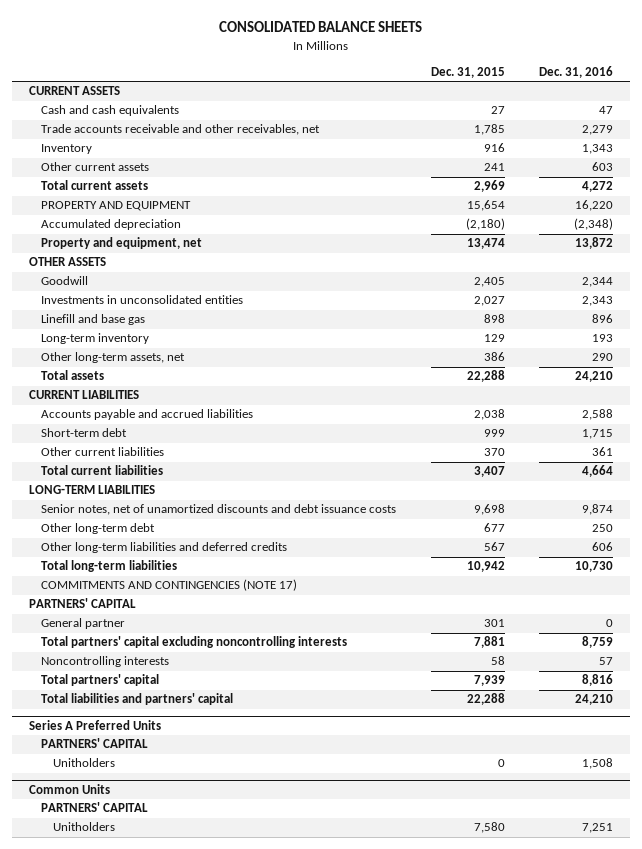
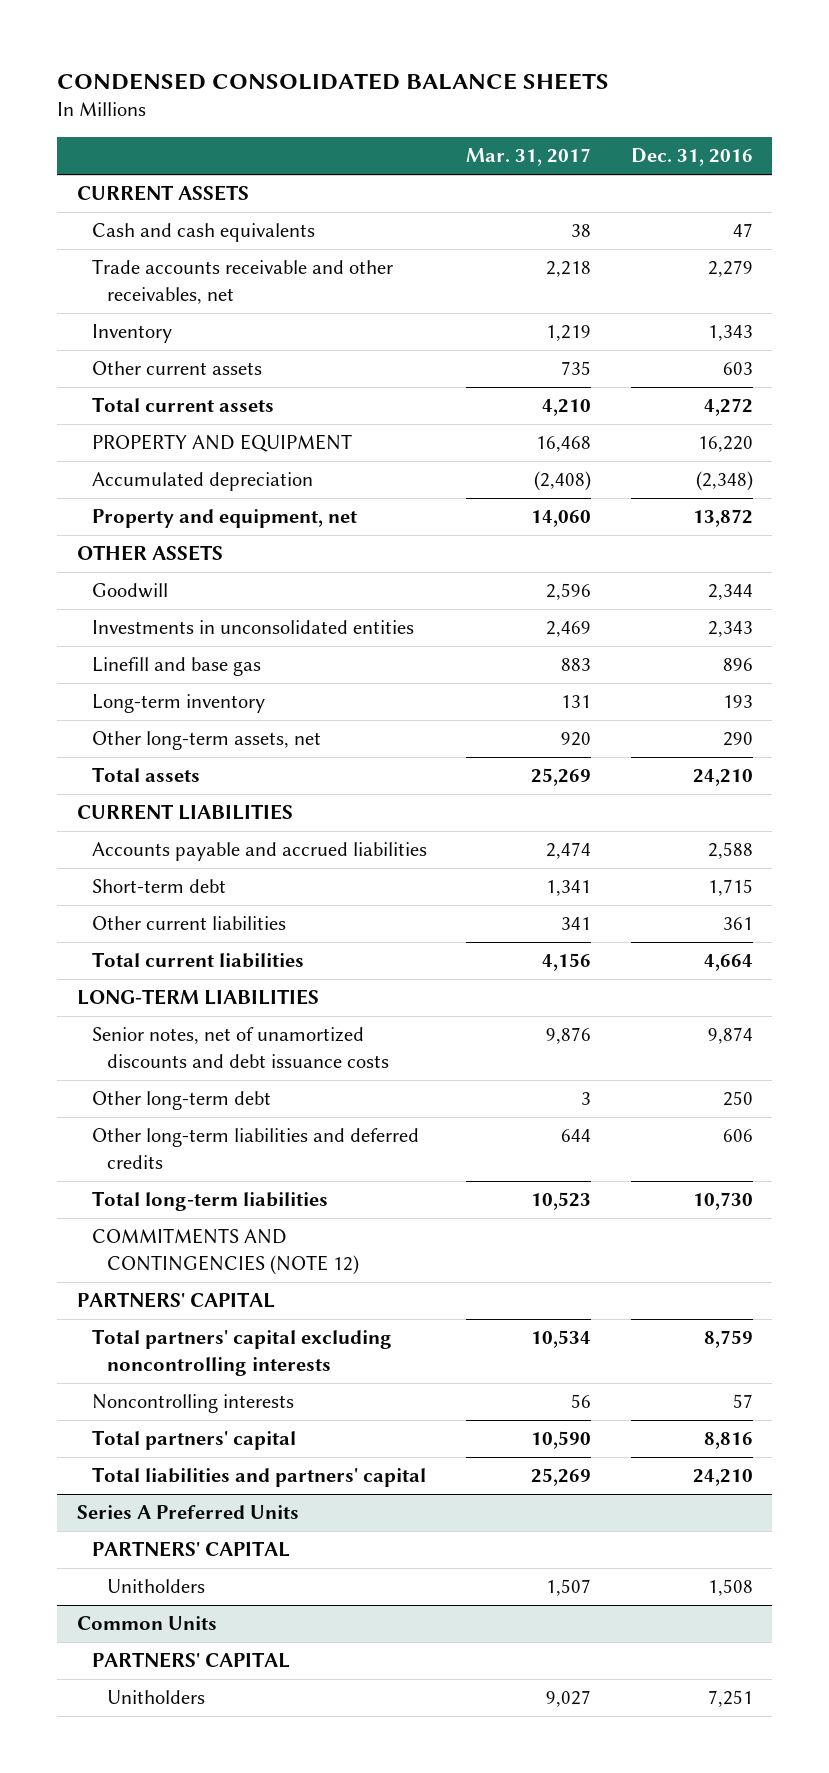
- CONSOLIDATED BALANCE SHEETS
+ CONDENSED CONSOLIDATED BALANCE SHEETS
- | Dec. 31, 2015 | Dec. 31, 2016
+ | Mar. 31, 2017 | Dec. 31, 2016
- COMMITMENTS AND CONTINGENCIES (NOTE 17)
+ COMMITMENTS AND CONTINGENCIES (NOTE 12)
- General partner | 301 | 0

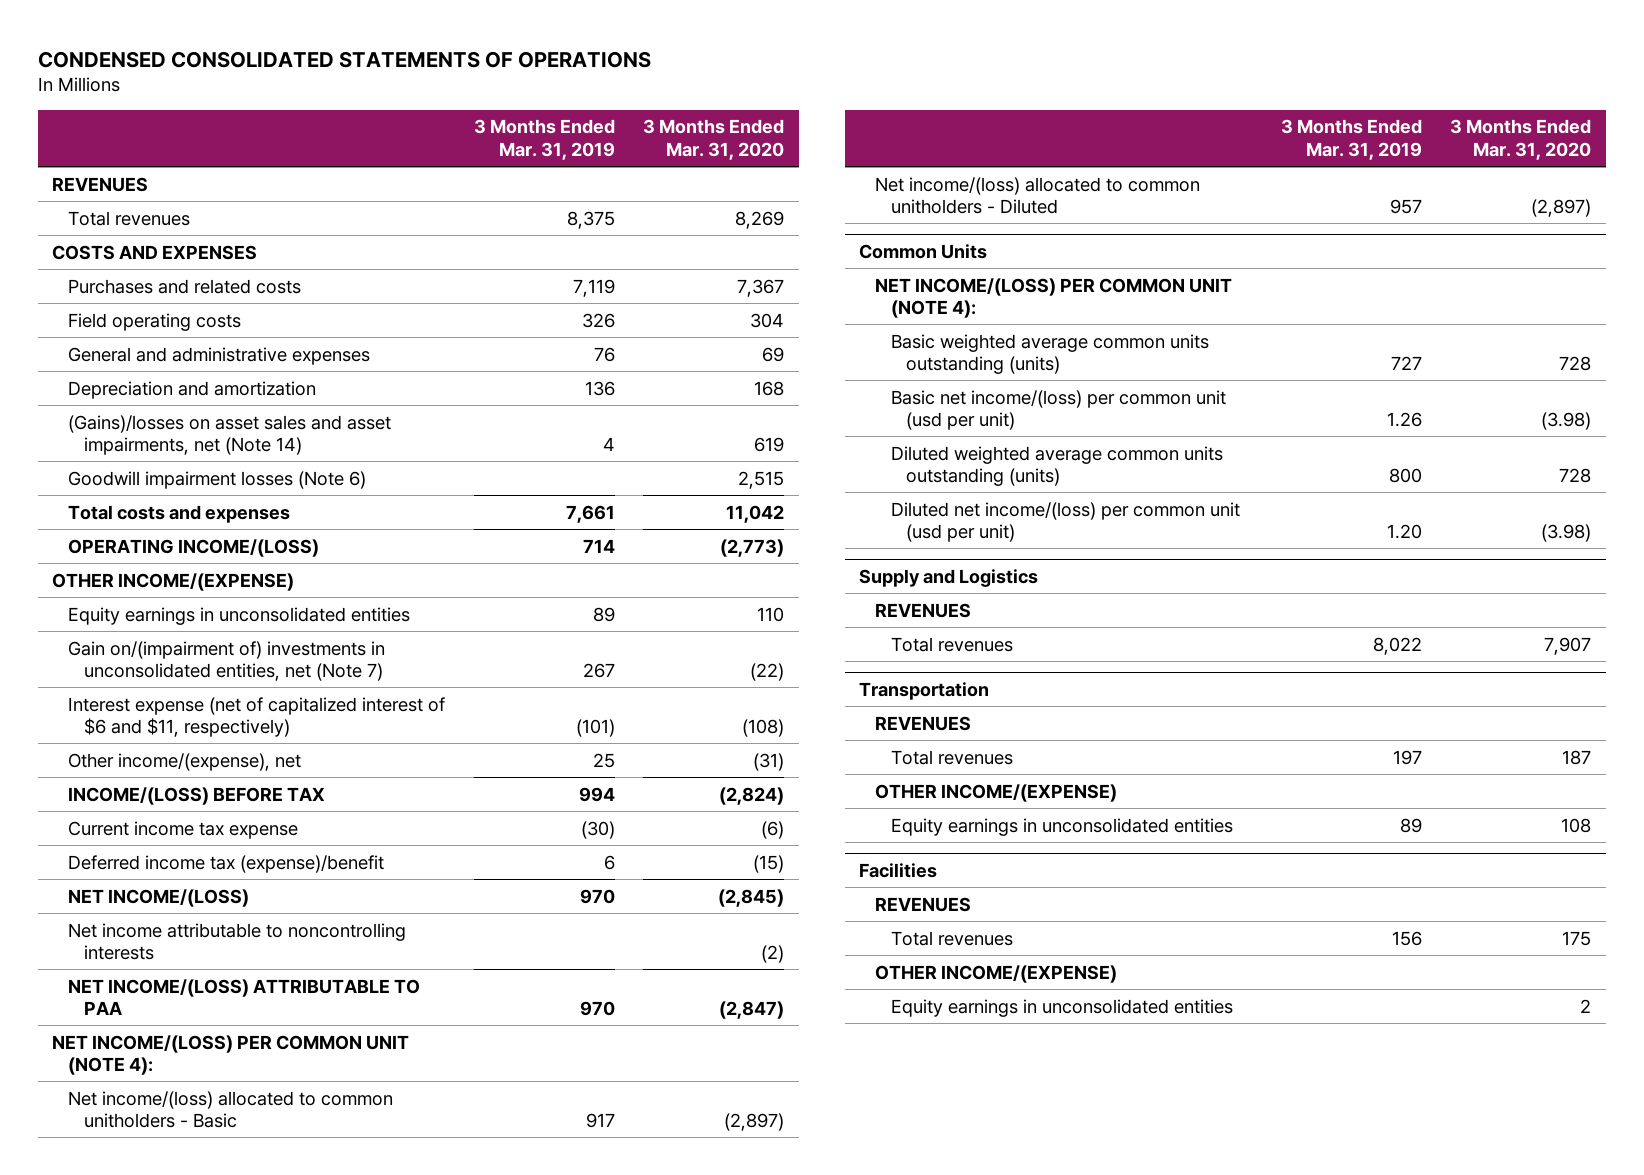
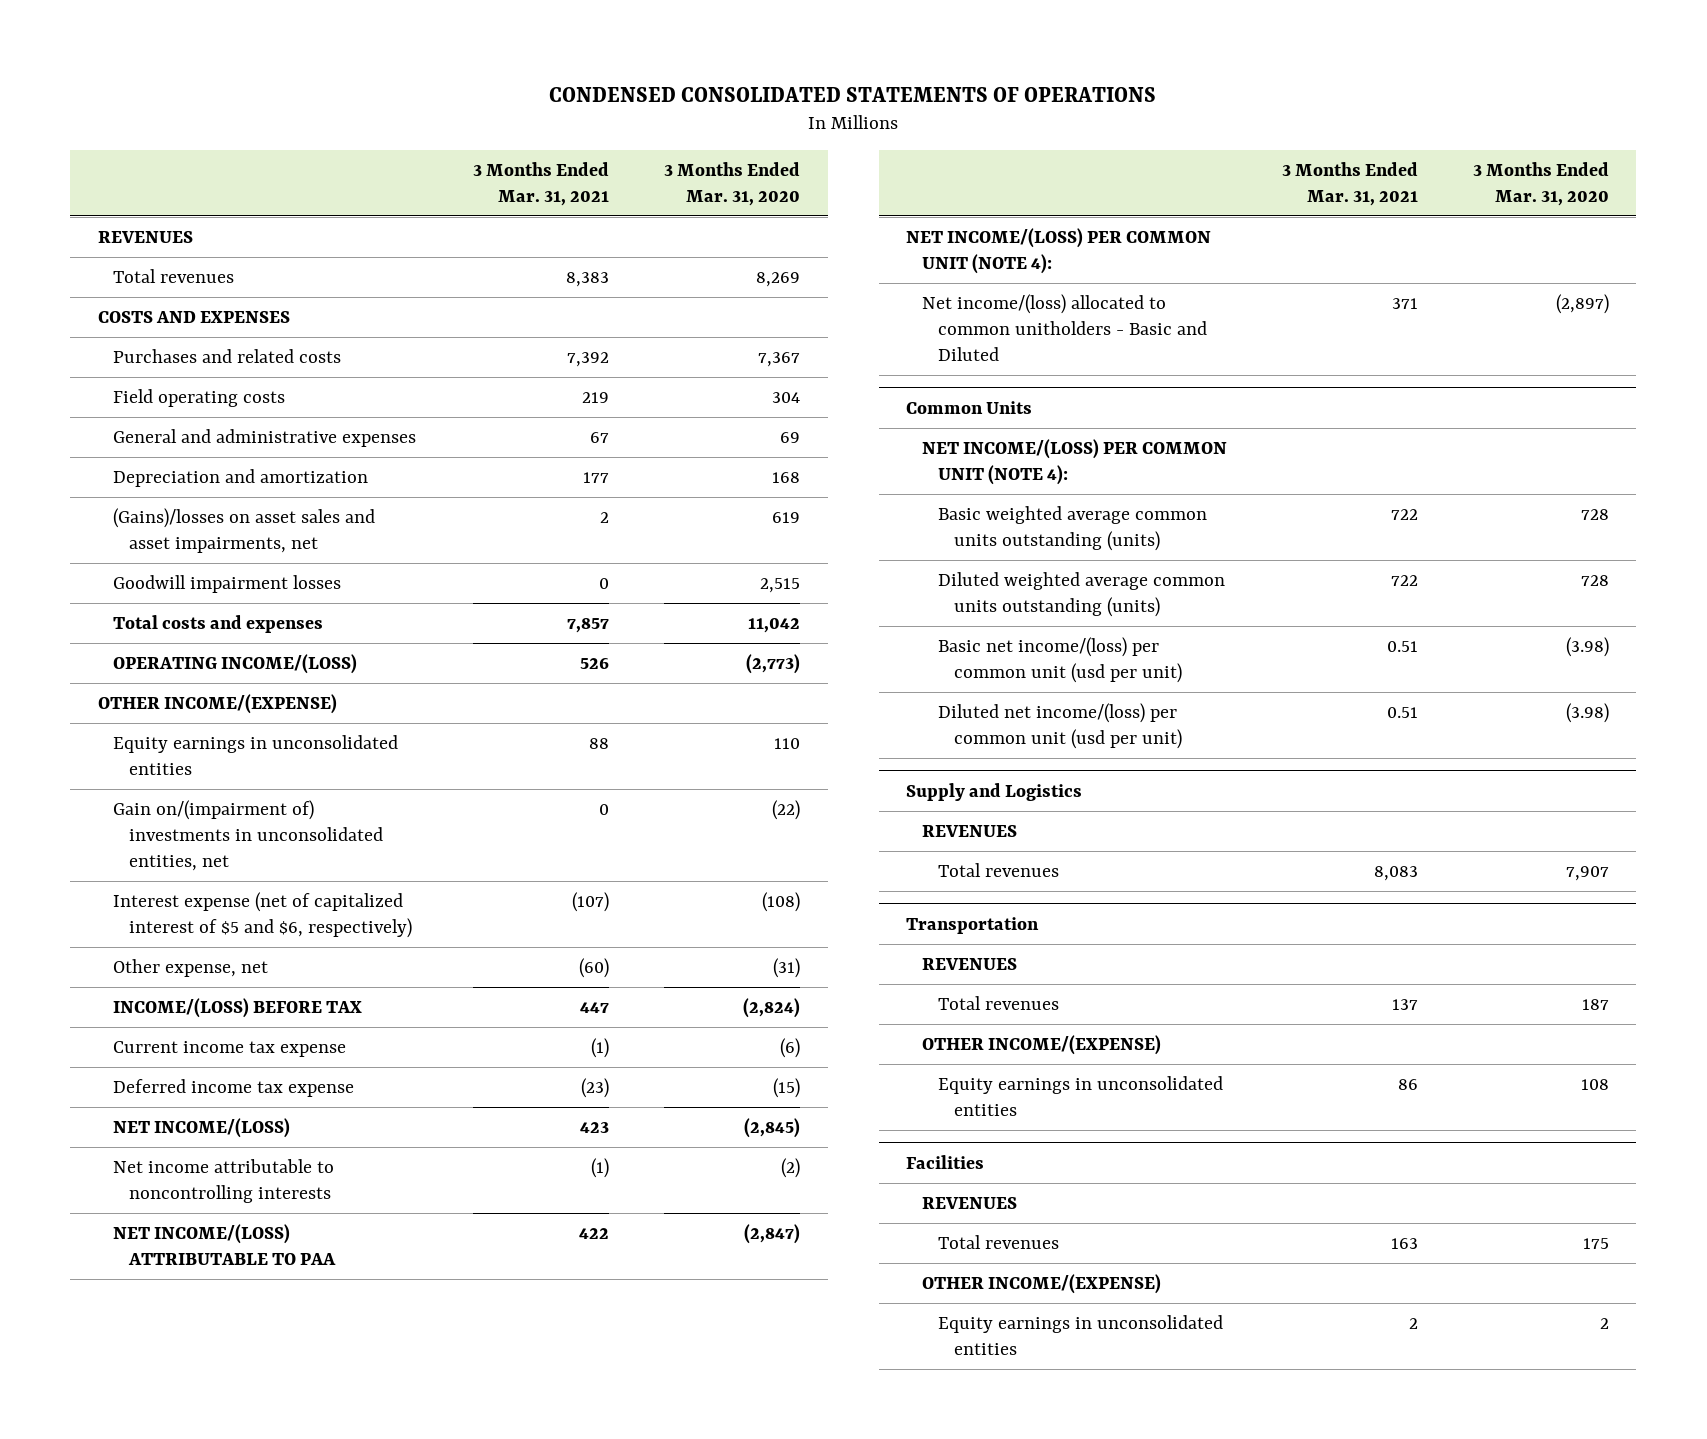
- | 3 Months Ended Mar. 31, 2019 | 3 Months Ended Mar. 31, 2020
+ | 3 Months Ended Mar. 31, 2021 | 3 Months Ended Mar. 31, 2020
- (Gains)/losses on asset sales and asset impairments, net (Note 14) | 4 | 619
- Goodwill impairment losses (Note 6) | | 2,515
+ (Gains)/losses on asset sales and asset impairments, net | 2 | 619
+ Goodwill impairment losses | 0 | 2,515
- Gain on/(impairment of) investments in unconsolidated entities, net (Note 7) | 267 | (22)
- Interest expense (net of capitalized interest of $6 and $11, respectively) | (101) | (108)
- Other income/(expense), net | 25 | (31)
+ Gain on/(impairment of) investments in unconsolidated entities, net | 0 | (22)
+ Interest expense (net of capitalized interest of $5 and $6, respectively) | (107) | (108)
+ Other expense, net | (60) | (31)
- Deferred income tax (expense)/benefit | 6 | (15)
+ Deferred income tax expense | (23) | (15)
- Net income/(loss) allocated to common unitholders - Basic | 917 | (2,897)
- Net income/(loss) allocated to common unitholders - Diluted | 957 | (2,897)
+ Net income/(loss) allocated to common unitholders - Basic and Diluted | 371 | (2,897)
@ Common Units
moved down: Basic net income/(loss) per common unit (usd per unit) | 0.51 | (3.98)

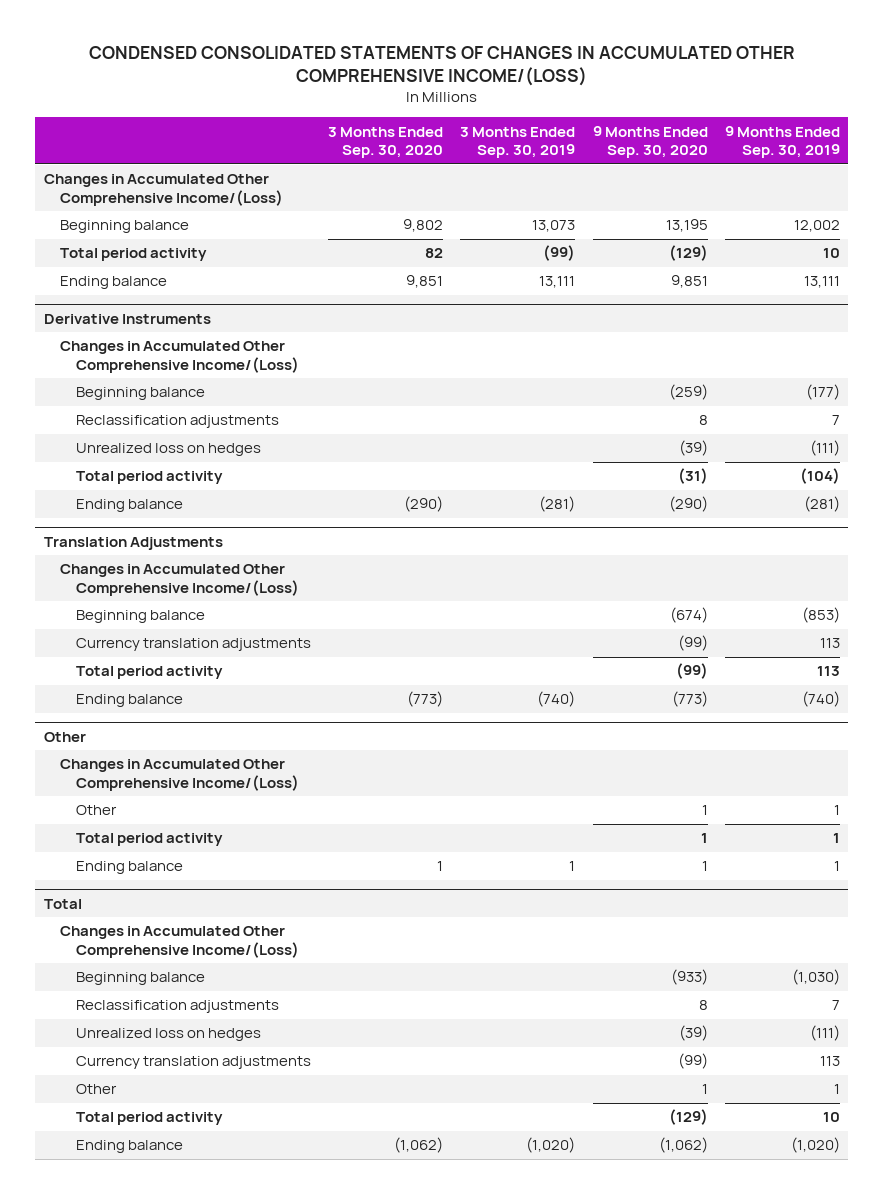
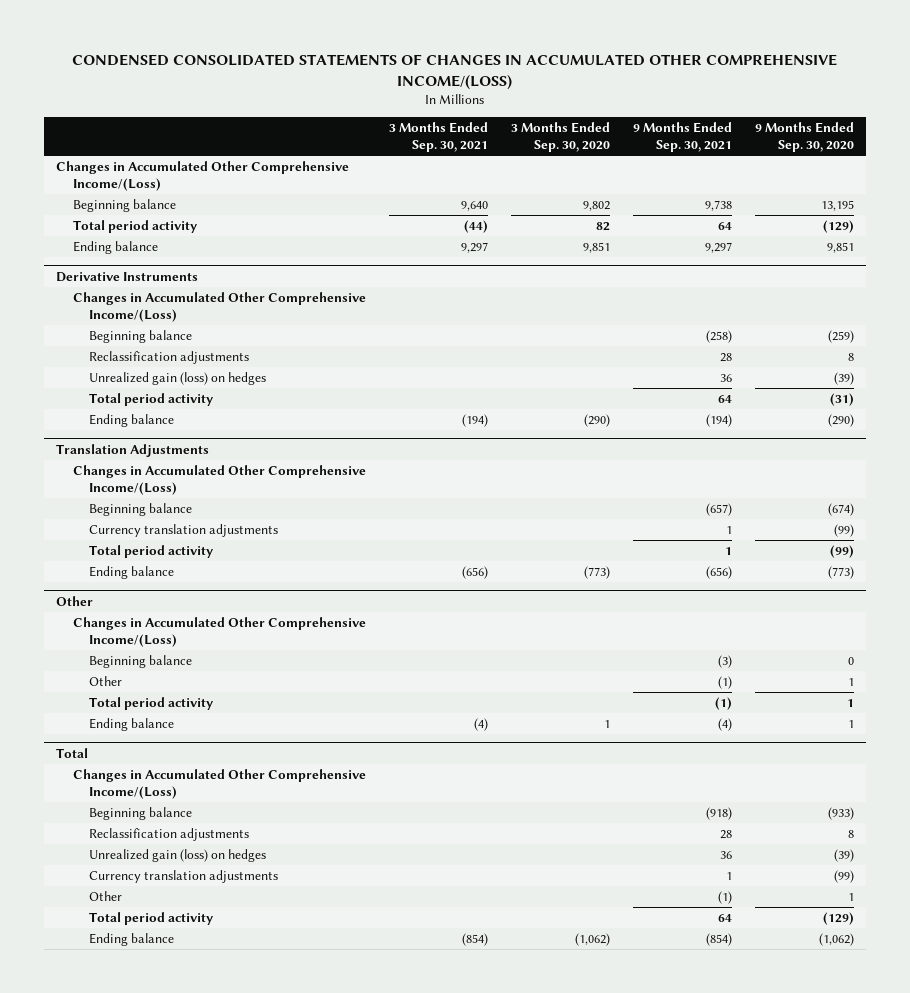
- | 3 Months Ended Sep. 30, 2020 | 3 Months Ended Sep. 30, 2019 | 9 Months Ended Sep. 30, 2020 | 9 Months Ended Sep. 30, 2019
+ | 3 Months Ended Sep. 30, 2021 | 3 Months Ended Sep. 30, 2020 | 9 Months Ended Sep. 30, 2021 | 9 Months Ended Sep. 30, 2020
@ Derivative Instruments
- Unrealized loss on hedges | | | (39) | (111)
+ Unrealized gain (loss) on hedges | | | 36 | (39)
@ Other
+ Beginning balance | | | (3) | 0
@ Total
- Unrealized loss on hedges | | | (39) | (111)
+ Unrealized gain (loss) on hedges | | | 36 | (39)

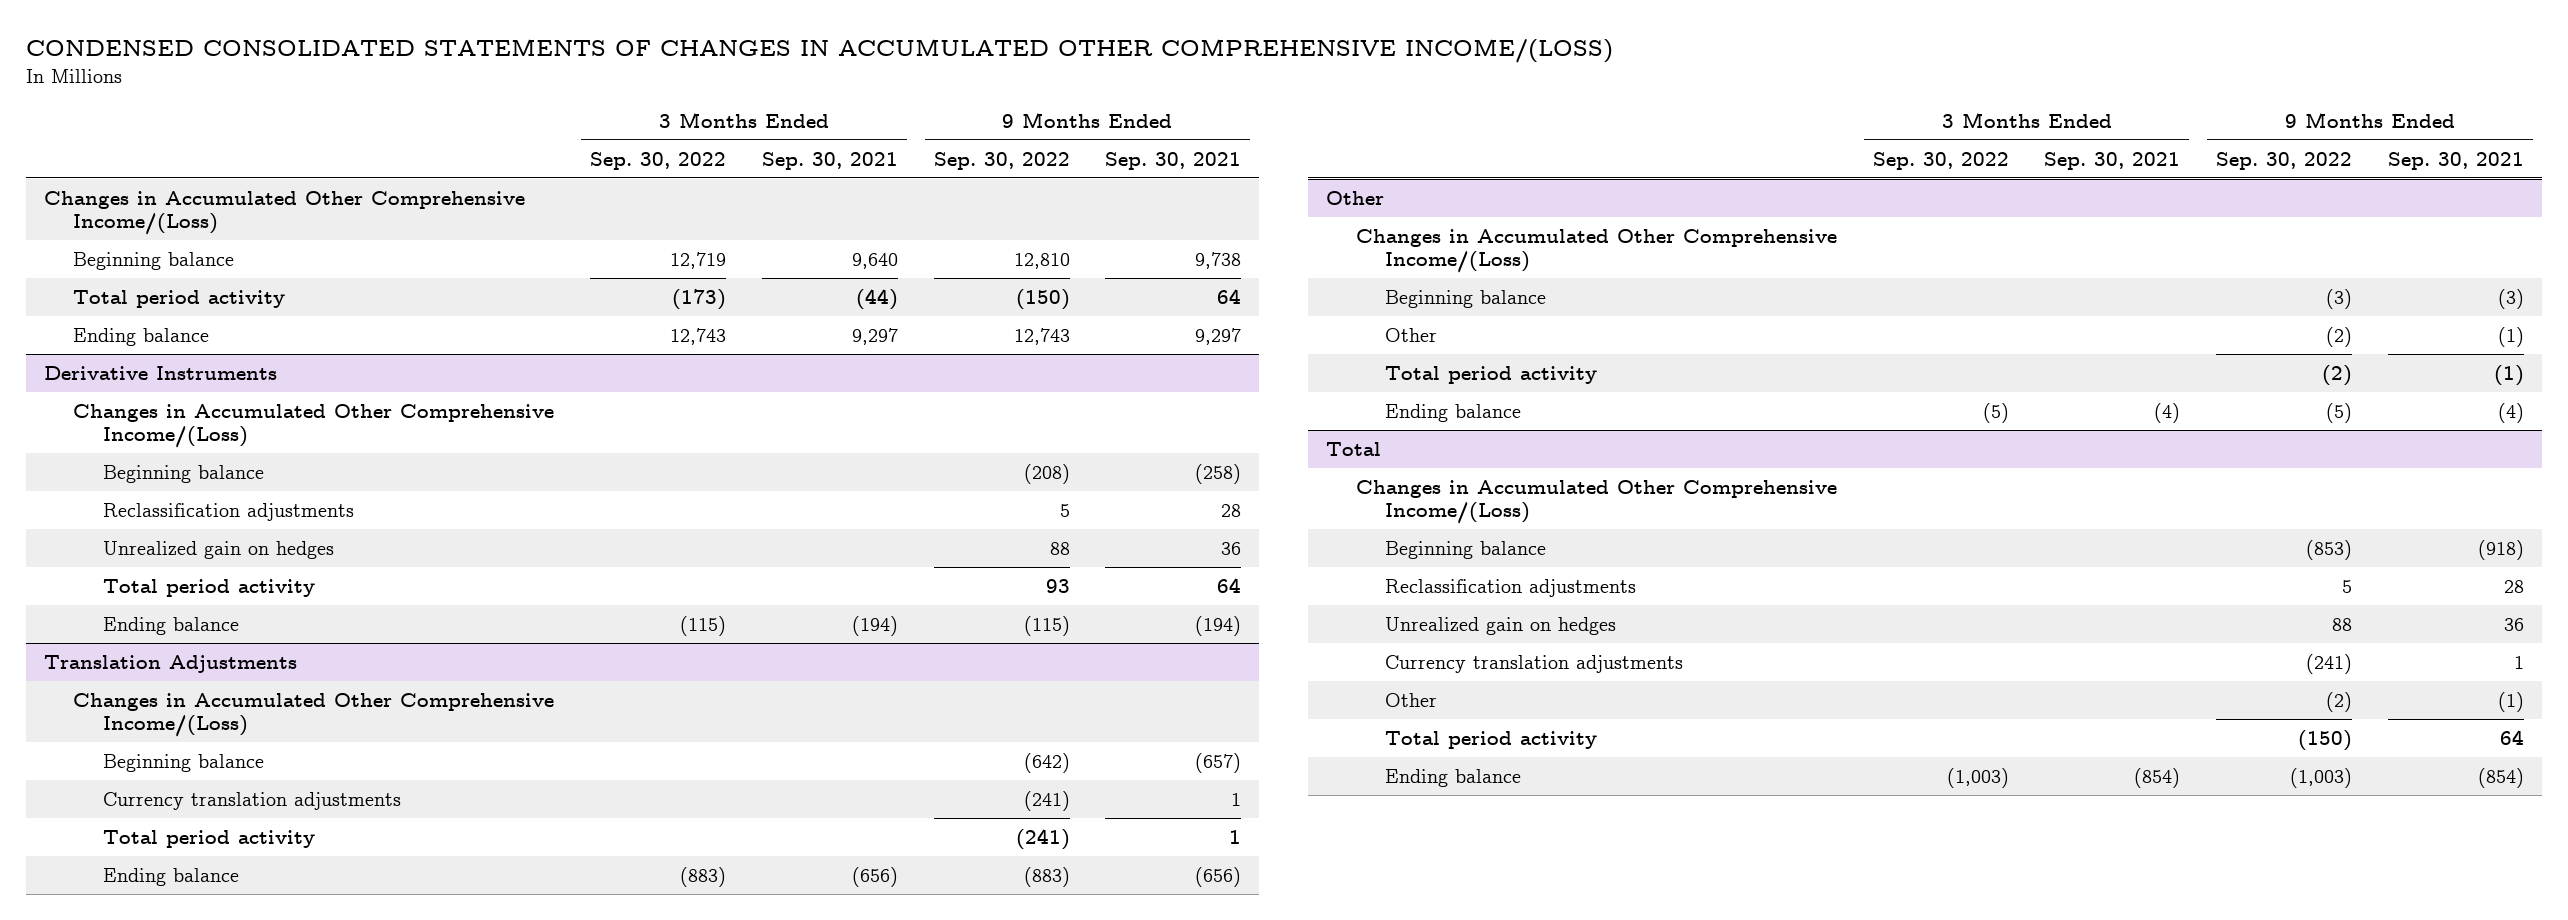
- | 3 Months Ended Sep. 30, 2021 | 3 Months Ended Sep. 30, 2020 | 9 Months Ended Sep. 30, 2021 | 9 Months Ended Sep. 30, 2020
+ | 3 Months Ended Sep. 30, 2022 | 3 Months Ended Sep. 30, 2021 | 9 Months Ended Sep. 30, 2022 | 9 Months Ended Sep. 30, 2021
@ Derivative Instruments
- Unrealized gain (loss) on hedges | | | 36 | (39)
+ Unrealized gain on hedges | | | 88 | 36
@ Total
- Unrealized gain (loss) on hedges | | | 36 | (39)
+ Unrealized gain on hedges | | | 88 | 36

